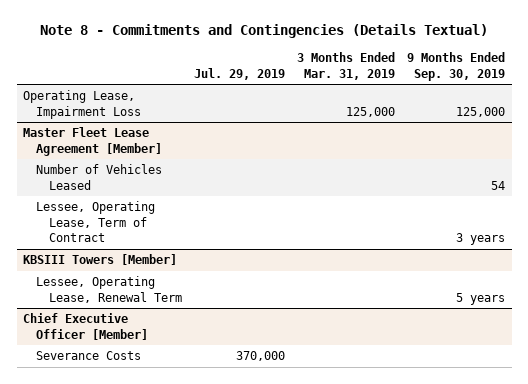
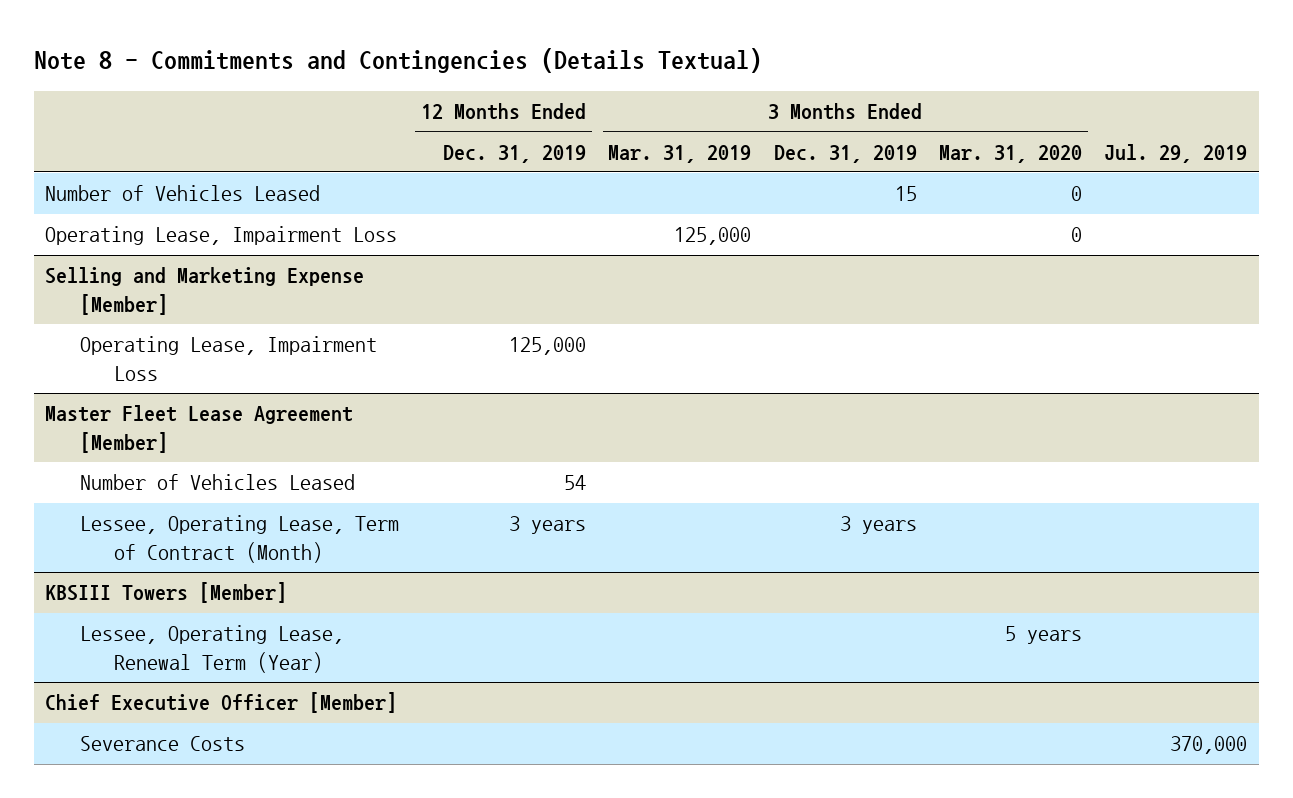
- | Jul. 29, 2019 | 3 Months Ended Mar. 31, 2019 | 9 Months Ended Sep. 30, 2019
+ | 12 Months Ended Dec. 31, 2019 | 3 Months Ended Mar. 31, 2019 | 3 Months Ended Dec. 31, 2019 | 3 Months Ended Mar. 31, 2020 | Jul. 29, 2019
+ Number of Vehicles Leased | | | 15 | 0 |
+ Selling and Marketing Expense [Member]
+ Operating Lease, Impairment Loss | 125,000 | | | |
@ Master Fleet Lease Agreement [Member]
- Lessee, Operating Lease, Term of Contract | | | 3 years
+ Lessee, Operating Lease, Term of Contract (Month) | 3 years | | 3 years | |
@ KBSIII Towers [Member]
- Lessee, Operating Lease, Renewal Term | | | 5 years
+ Lessee, Operating Lease, Renewal Term (Year) | | | | 5 years |

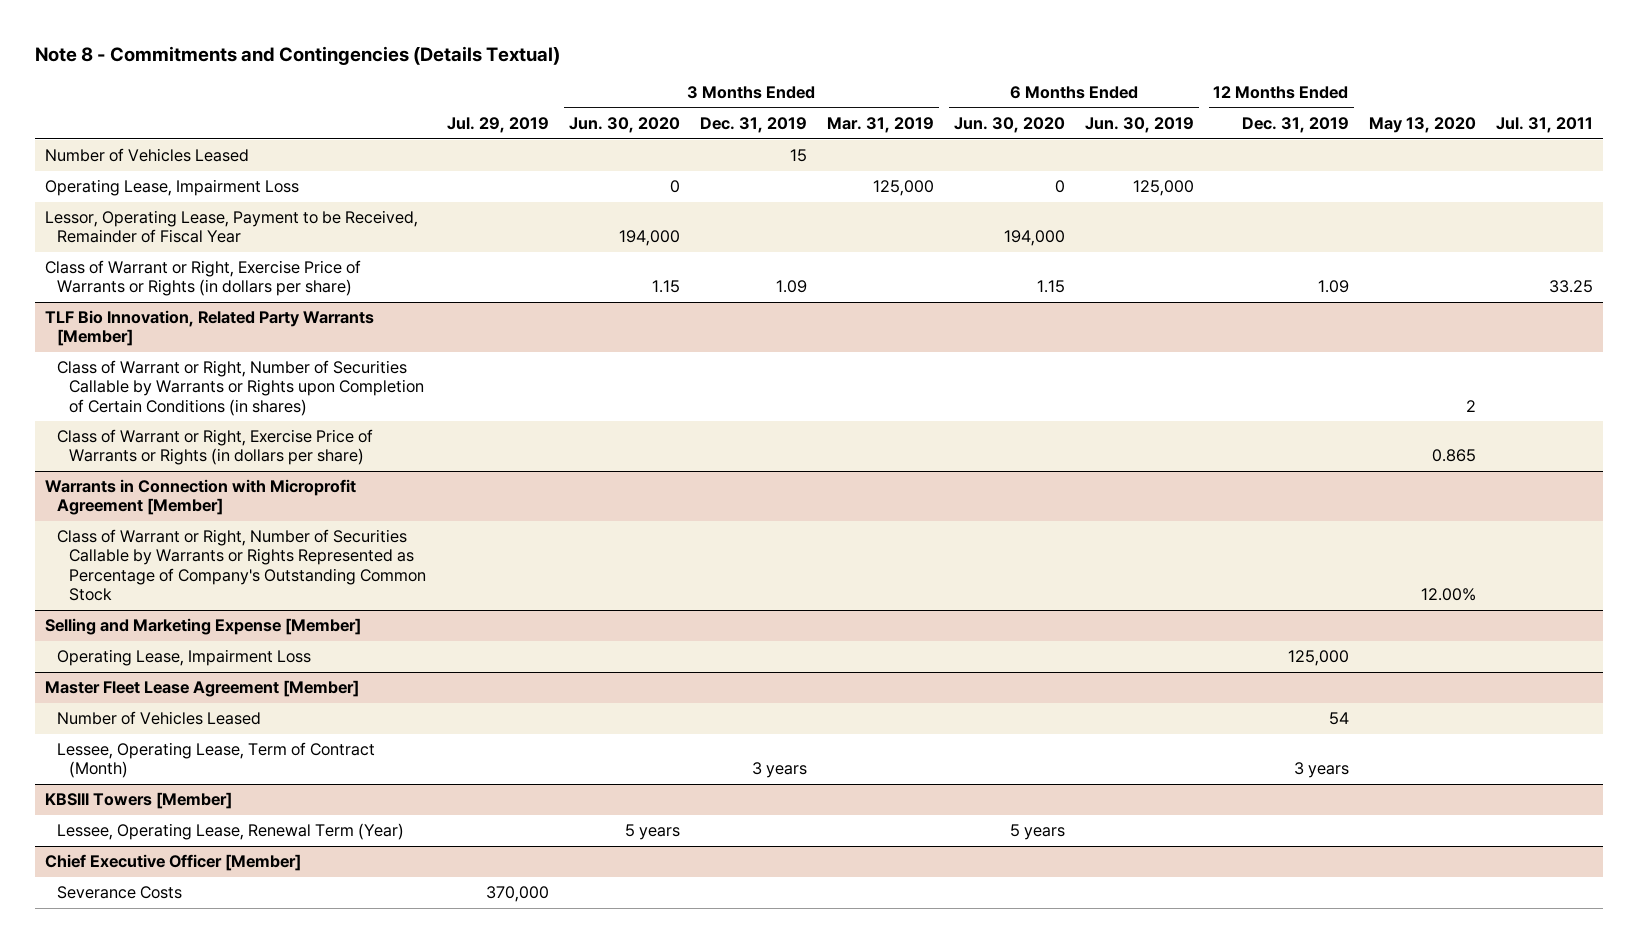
- | 12 Months Ended Dec. 31, 2019 | 3 Months Ended Mar. 31, 2019 | 3 Months Ended Dec. 31, 2019 | 3 Months Ended Mar. 31, 2020 | Jul. 29, 2019
+ | Jul. 29, 2019 | 3 Months Ended Jun. 30, 2020 | 3 Months Ended Dec. 31, 2019 | 3 Months Ended Mar. 31, 2019 | 6 Months Ended Jun. 30, 2020 | 6 Months Ended Jun. 30, 2019 | 12 Months Ended Dec. 31, 2019 | May 13, 2020 | Jul. 31, 2011
+ Lessor, Operating Lease, Payment to be Received, Remainder of Fiscal Year | | 194,000 | | | 194,000 | | | |
+ Class of Warrant or Right, Exercise Price of Warrants or Rights (in dollars per share) | | 1.15 | 1.09 | | 1.15 | | 1.09 | | 33.25
+ TLF Bio Innovation, Related Party Warrants [Member]
+ Class of Warrant or Right, Number of Securities Callable by Warrants or Rights upon Completion of Certain Conditions (in shares) | | | | | | | | 2 |
+ Class of Warrant or Right, Exercise Price of Warrants or Rights (in dollars per share) | | | | | | | | 0.865 |
+ Warrants in Connection with Microprofit Agreement [Member]
+ Class of Warrant or Right, Number of Securities Callable by Warrants or Rights Represented as Percentage of Company's Outstanding Common Stock | | | | | | | | 12.00% |

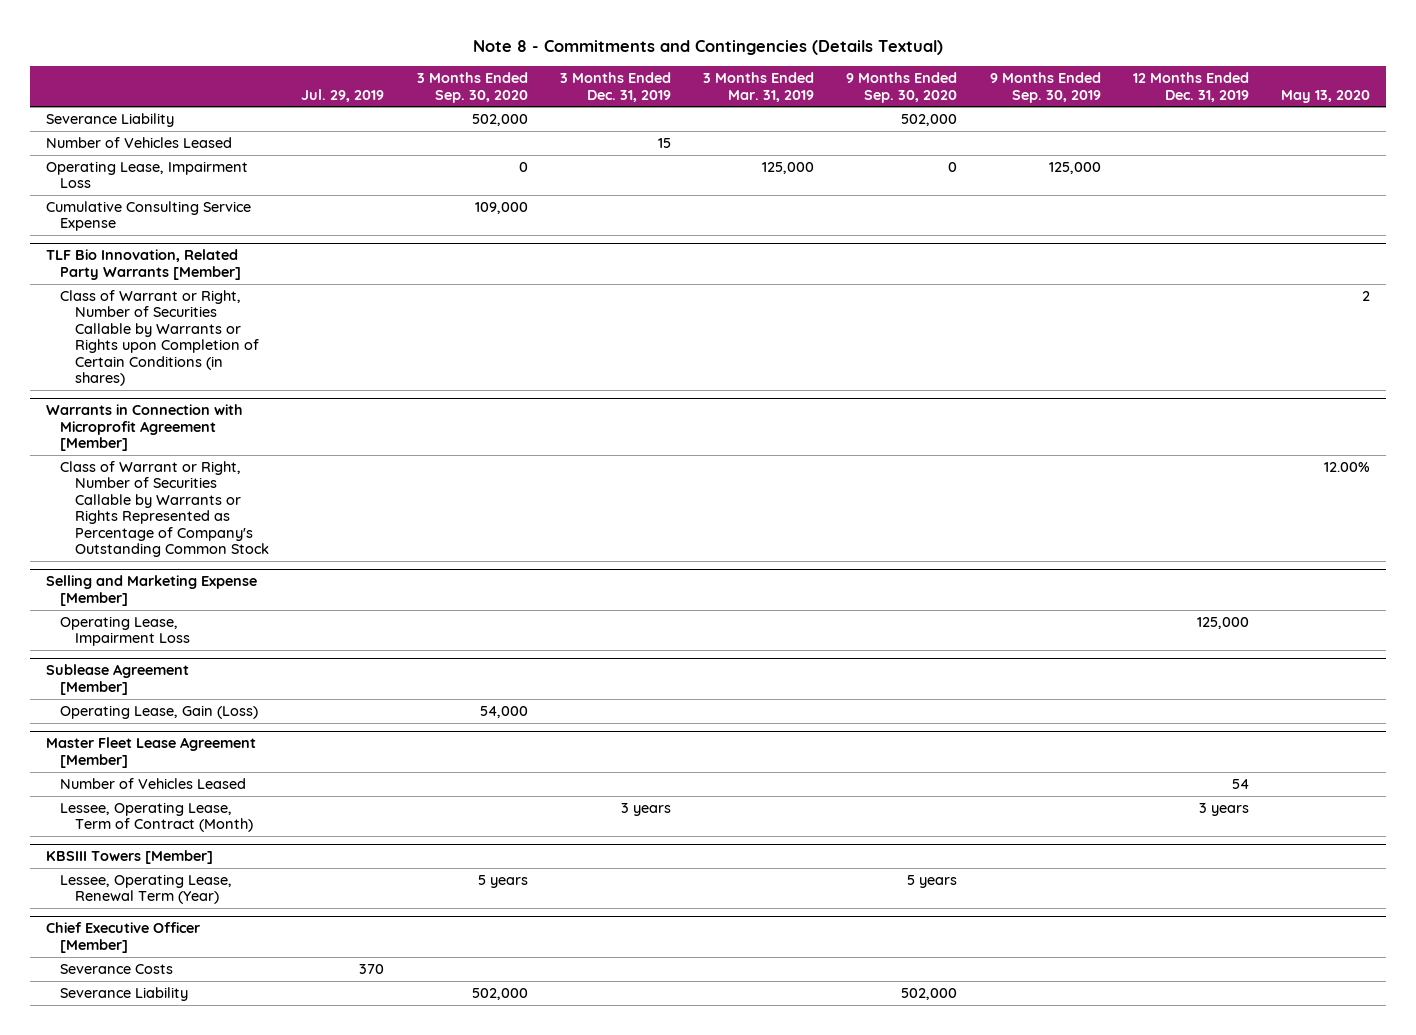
- | Jul. 29, 2019 | 3 Months Ended Jun. 30, 2020 | 3 Months Ended Dec. 31, 2019 | 3 Months Ended Mar. 31, 2019 | 6 Months Ended Jun. 30, 2020 | 6 Months Ended Jun. 30, 2019 | 12 Months Ended Dec. 31, 2019 | May 13, 2020 | Jul. 31, 2011
+ | Jul. 29, 2019 | 3 Months Ended Sep. 30, 2020 | 3 Months Ended Dec. 31, 2019 | 3 Months Ended Mar. 31, 2019 | 9 Months Ended Sep. 30, 2020 | 9 Months Ended Sep. 30, 2019 | 12 Months Ended Dec. 31, 2019 | May 13, 2020
+ Severance Liability | | 502,000 | | | 502,000 | | |
- Lessor, Operating Lease, Payment to be Received, Remainder of Fiscal Year | | 194,000 | | | 194,000 | | | |
- Class of Warrant or Right, Exercise Price of Warrants or Rights (in dollars per share) | | 1.15 | 1.09 | | 1.15 | | 1.09 | | 33.25
+ Cumulative Consulting Service Expense | | 109,000 | | | | | |
@ TLF Bio Innovation, Related Party Warrants [Member]
- Class of Warrant or Right, Exercise Price of Warrants or Rights (in dollars per share) | | | | | | | | 0.865 |
+ Sublease Agreement [Member]
+ Operating Lease, Gain (Loss) | | 54,000 | | | | | |
@ Chief Executive Officer [Member]
- Severance Costs | 370,000 | | | | | | | |
+ Severance Costs | 370 | | | | | | |
+ Severance Liability | | 502,000 | | | 502,000 | | |

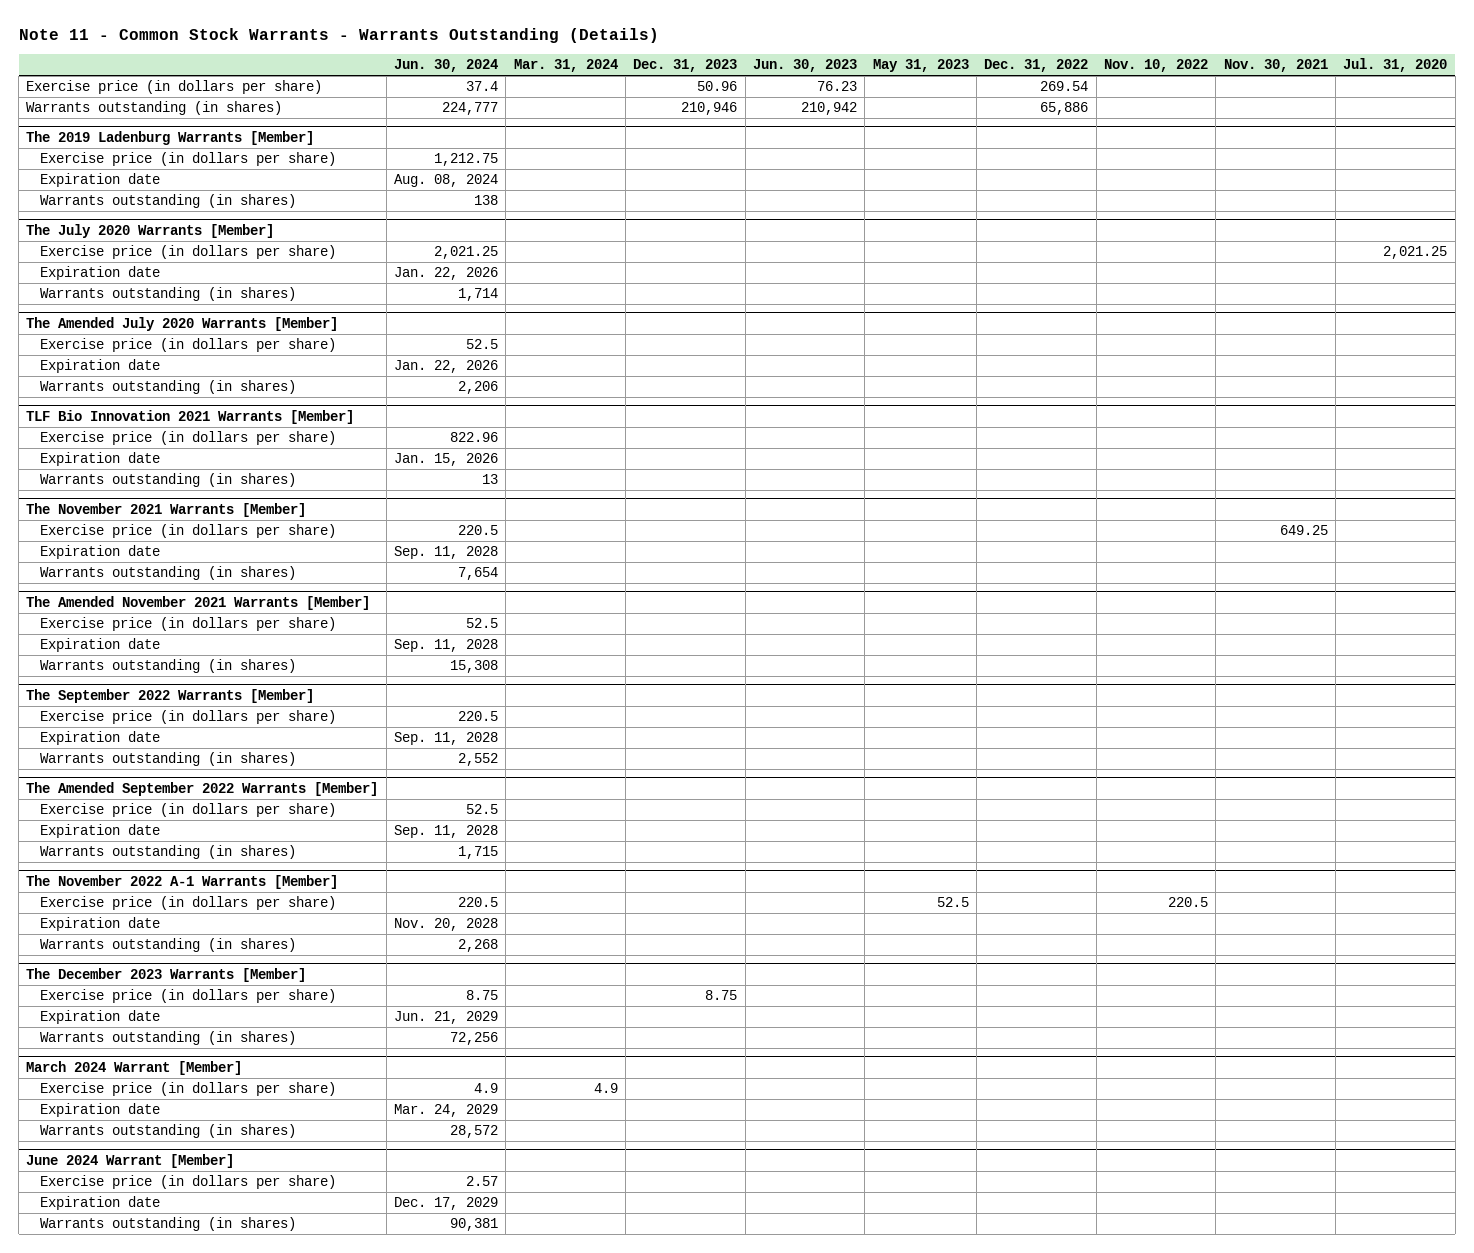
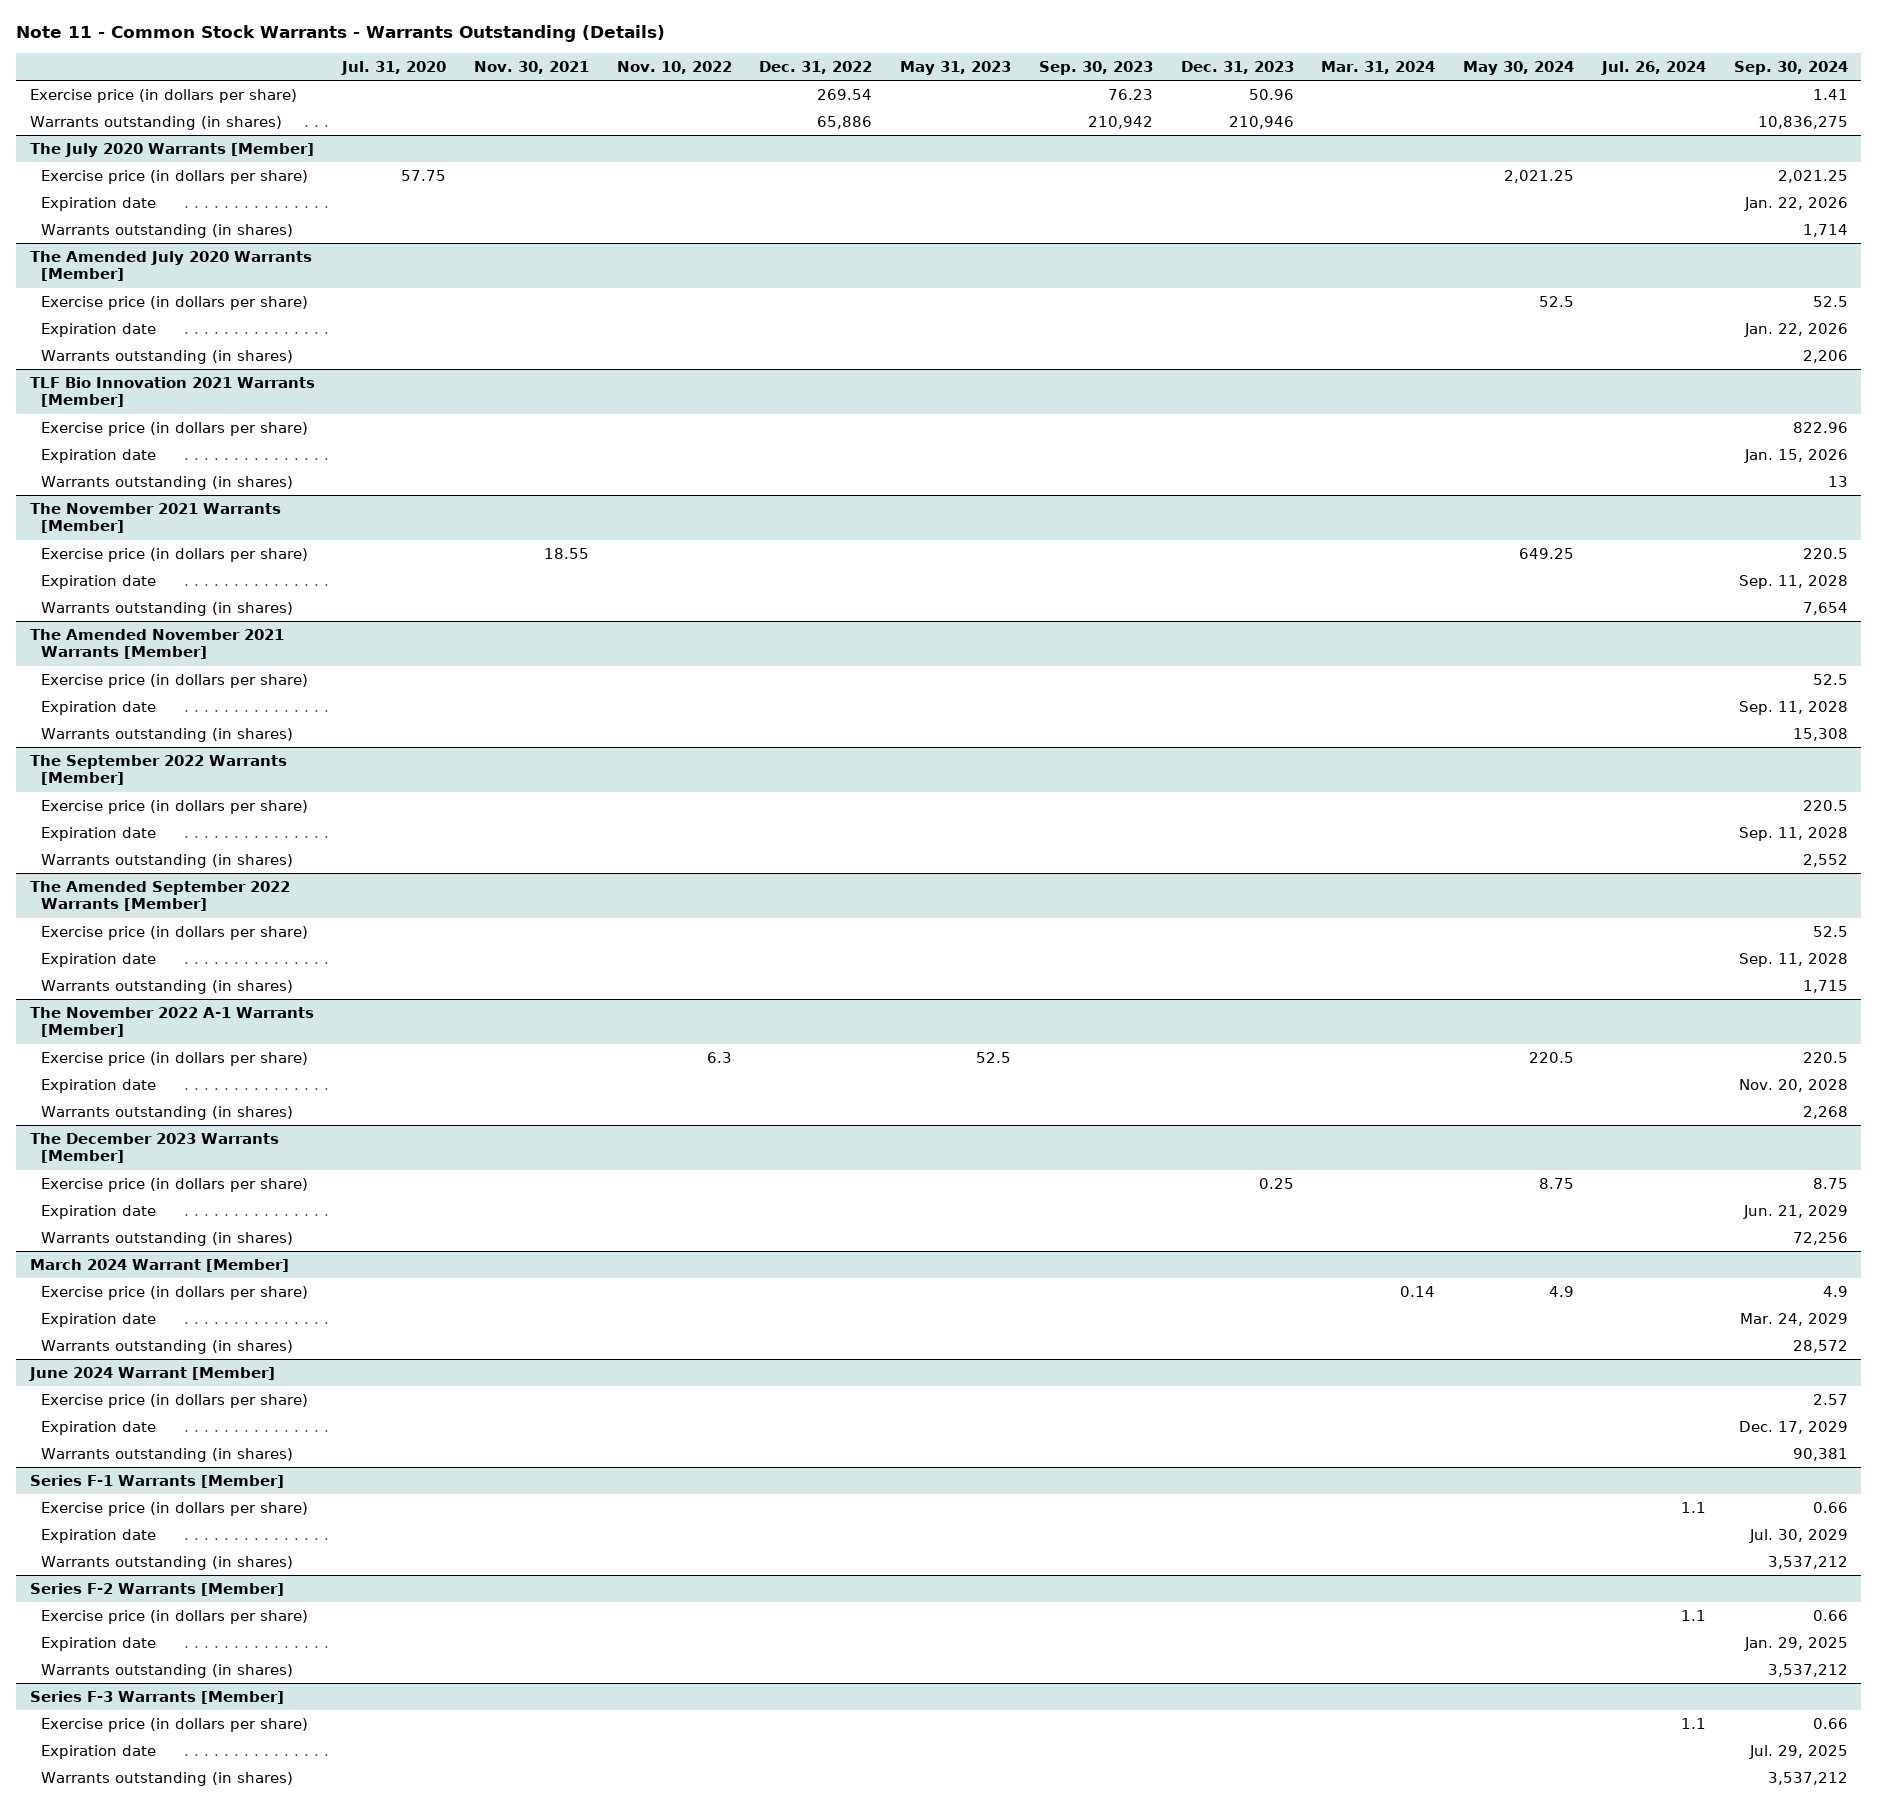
- | Jun. 30, 2024 | Mar. 31, 2024 | Dec. 31, 2023 | Jun. 30, 2023 | May 31, 2023 | Dec. 31, 2022 | Nov. 10, 2022 | Nov. 30, 2021 | Jul. 31, 2020
+ | Jul. 31, 2020 | Nov. 30, 2021 | Nov. 10, 2022 | Dec. 31, 2022 | May 31, 2023 | Sep. 30, 2023 | Dec. 31, 2023 | Mar. 31, 2024 | May 30, 2024 | Jul. 26, 2024 | Sep. 30, 2024
- The 2019 Ladenburg Warrants [Member]
- Exercise price (in dollars per share) | 1,212.75 | | | | | | | |
- Expiration date | Aug. 08, 2024 | | | | | | | |
- Warrants outstanding (in shares) | 138 | | | | | | | |
@ The July 2020 Warrants [Member]
- Exercise price (in dollars per share) | 2,021.25 | | | | | | | | 2,021.25
+ Exercise price (in dollars per share) | 57.75 | | | | | | | | 2,021.25 | | 2,021.25
@ The November 2021 Warrants [Member]
- Exercise price (in dollars per share) | 220.5 | | | | | | | 649.25 |
+ Exercise price (in dollars per share) | | 18.55 | | | | | | | 649.25 | | 220.5
@ The November 2022 A-1 Warrants [Member]
- Exercise price (in dollars per share) | 220.5 | | | | 52.5 | | 220.5 | |
+ Exercise price (in dollars per share) | | | 6.3 | | 52.5 | | | | 220.5 | | 220.5
@ The December 2023 Warrants [Member]
- Exercise price (in dollars per share) | 8.75 | | 8.75 | | | | | |
+ Exercise price (in dollars per share) | | | | | | | 0.25 | | 8.75 | | 8.75
@ March 2024 Warrant [Member]
- Exercise price (in dollars per share) | 4.9 | 4.9 | | | | | | |
+ Exercise price (in dollars per share) | | | | | | | | 0.14 | 4.9 | | 4.9
+ Series F-1 Warrants [Member]
+ Exercise price (in dollars per share) | | | | | | | | | | 1.1 | 0.66
+ Expiration date | | | | | | | | | | | Jul. 30, 2029
+ Warrants outstanding (in shares) | | | | | | | | | | | 3,537,212
+ Series F-2 Warrants [Member]
+ Exercise price (in dollars per share) | | | | | | | | | | 1.1 | 0.66
+ Expiration date | | | | | | | | | | | Jan. 29, 2025
+ Warrants outstanding (in shares) | | | | | | | | | | | 3,537,212
+ Series F-3 Warrants [Member]
+ Exercise price (in dollars per share) | | | | | | | | | | 1.1 | 0.66
+ Expiration date | | | | | | | | | | | Jul. 29, 2025
+ Warrants outstanding (in shares) | | | | | | | | | | | 3,537,212

